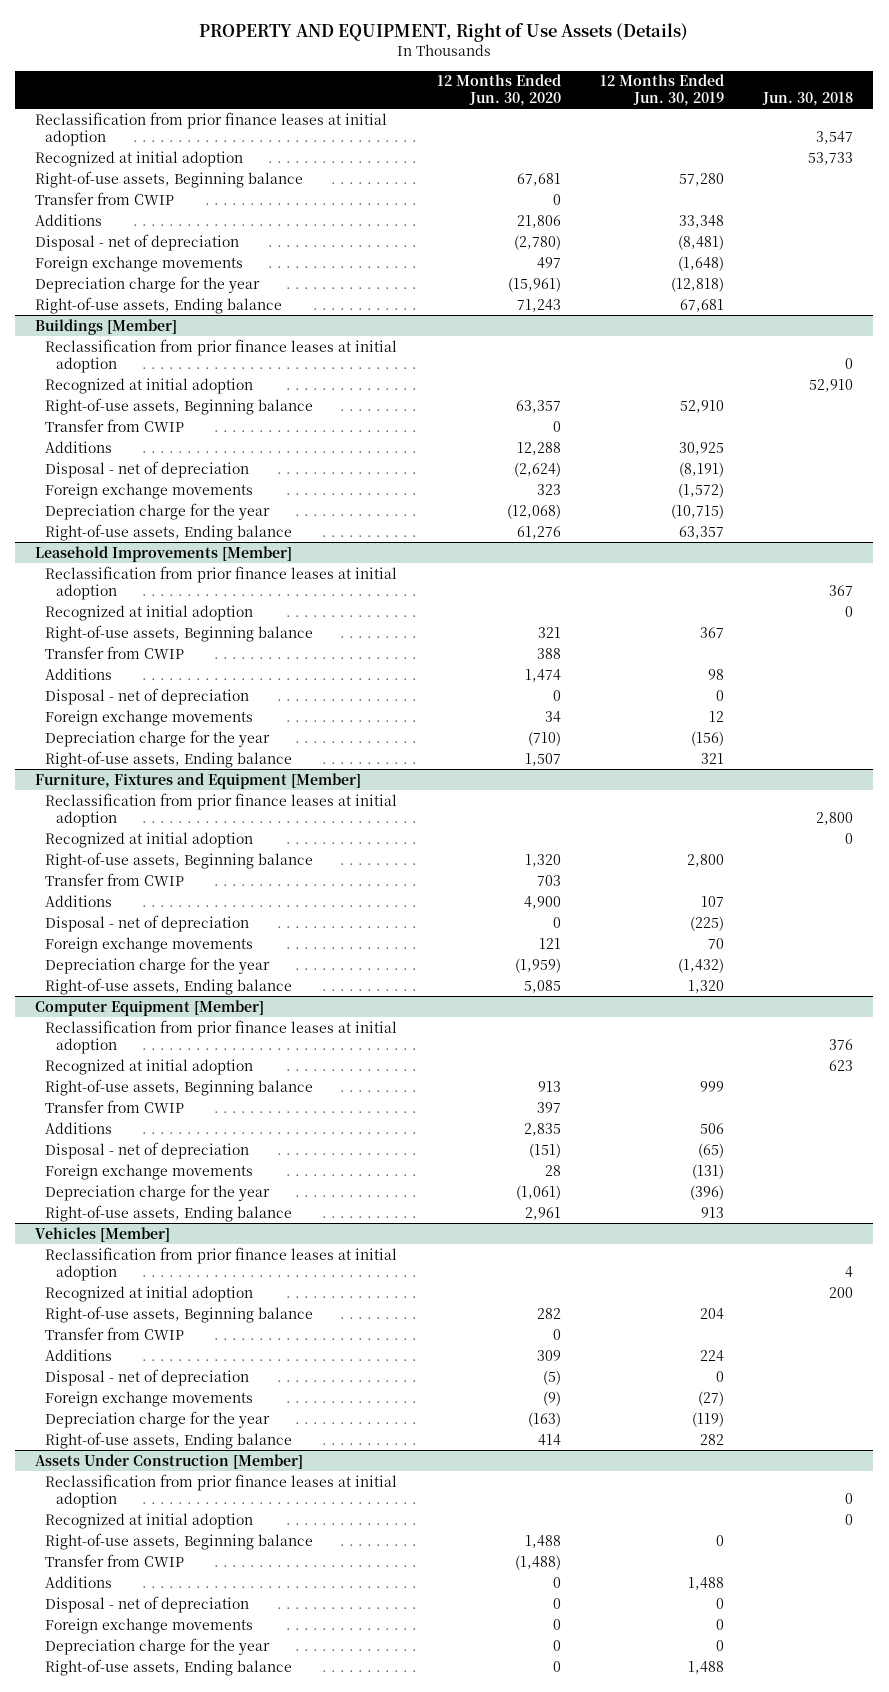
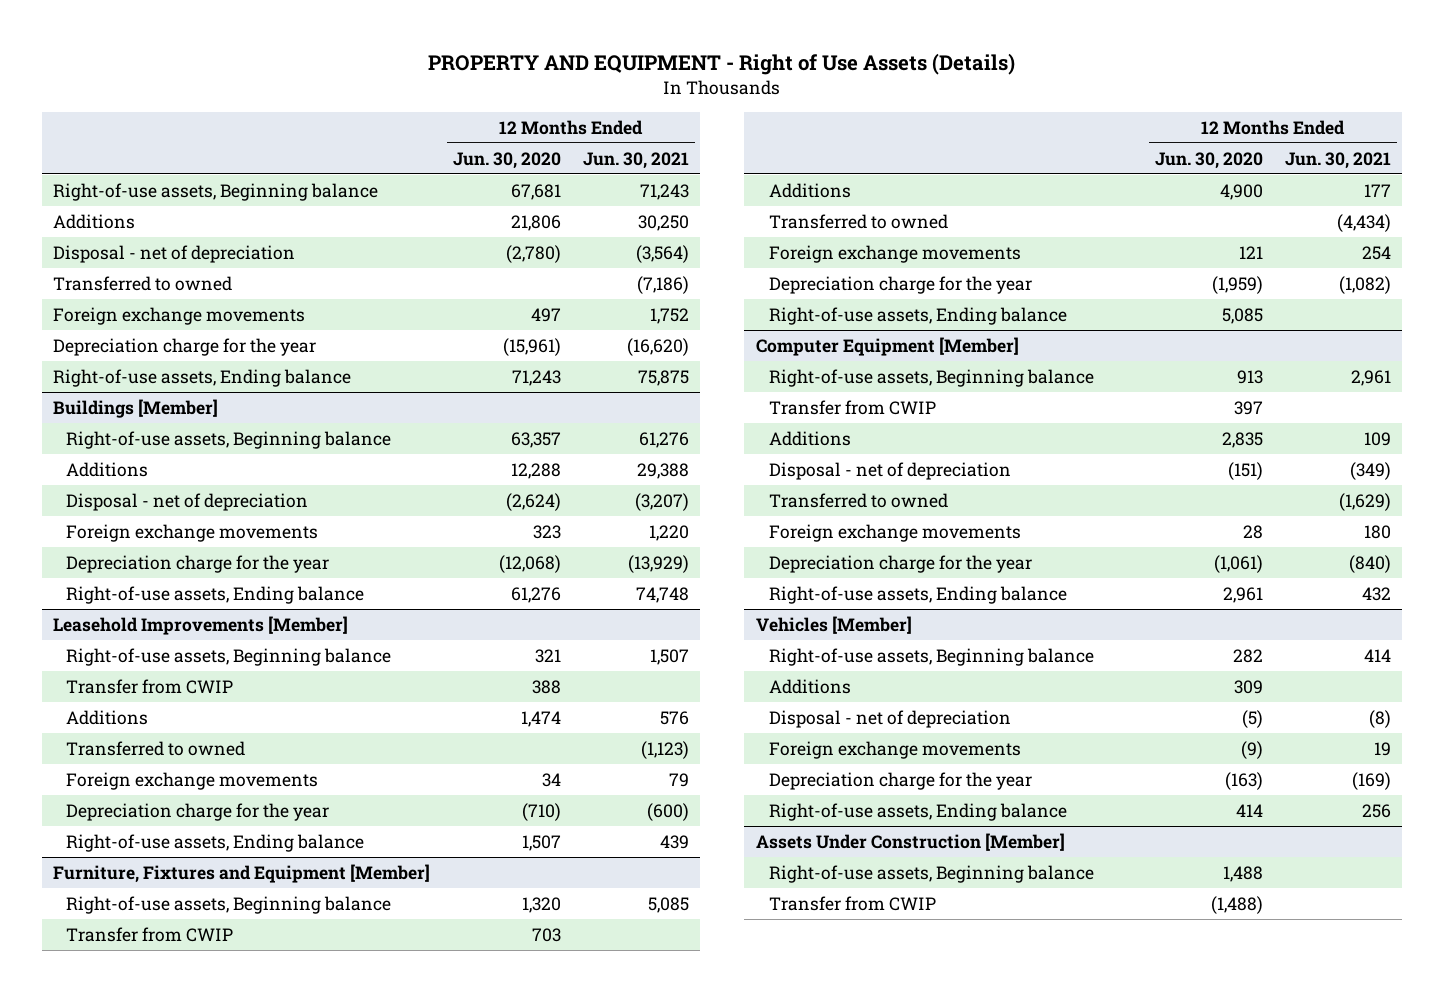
- PROPERTY AND EQUIPMENT, Right of Use Assets (Details)
+ PROPERTY AND EQUIPMENT - Right of Use Assets (Details)
- | 12 Months Ended Jun. 30, 2020 | 12 Months Ended Jun. 30, 2019 | Jun. 30, 2018
+ | 12 Months Ended Jun. 30, 2020 | 12 Months Ended Jun. 30, 2021
- Reclassification from prior finance leases at initial adoption | | | 3,547
- Recognized at initial adoption | | | 53,733
- Transfer from CWIP | 0 | |
+ Transferred to owned | | (7,186)
@ Buildings [Member]
- Reclassification from prior finance leases at initial adoption | | | 0
- Recognized at initial adoption | | | 52,910
- Transfer from CWIP | 0 | |
@ Leasehold Improvements [Member]
- Reclassification from prior finance leases at initial adoption | | | 367
- Recognized at initial adoption | | | 0
- Disposal - net of depreciation | 0 | 0 |
+ Transferred to owned | | (1,123)
@ Furniture, Fixtures and Equipment [Member]
- Reclassification from prior finance leases at initial adoption | | | 2,800
- Recognized at initial adoption | | | 0
- Disposal - net of depreciation | 0 | (225) |
+ Transferred to owned | | (4,434)
@ Computer Equipment [Member]
- Reclassification from prior finance leases at initial adoption | | | 376
- Recognized at initial adoption | | | 623
+ Transferred to owned | | (1,629)
@ Vehicles [Member]
- Reclassification from prior finance leases at initial adoption | | | 4
- Recognized at initial adoption | | | 200
- Transfer from CWIP | 0 | |
@ Assets Under Construction [Member]
- Reclassification from prior finance leases at initial adoption | | | 0
- Recognized at initial adoption | | | 0
- Additions | 0 | 1,488 |
- Disposal - net of depreciation | 0 | 0 |
- Foreign exchange movements | 0 | 0 |
- Depreciation charge for the year | 0 | 0 |
- Right-of-use assets, Ending balance | 0 | 1,488 |

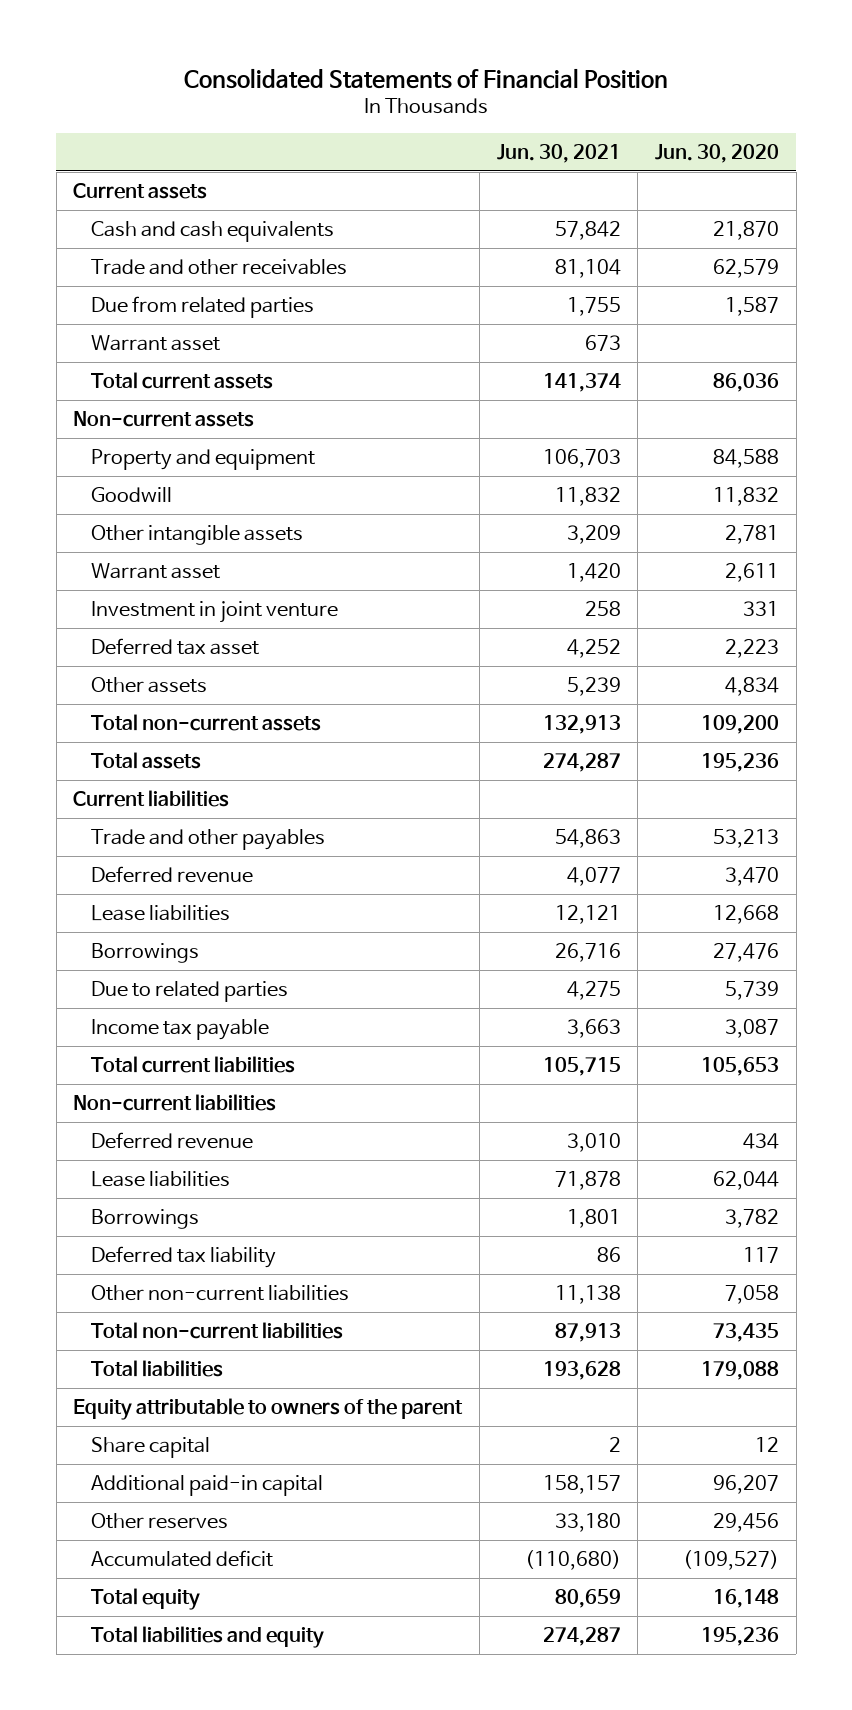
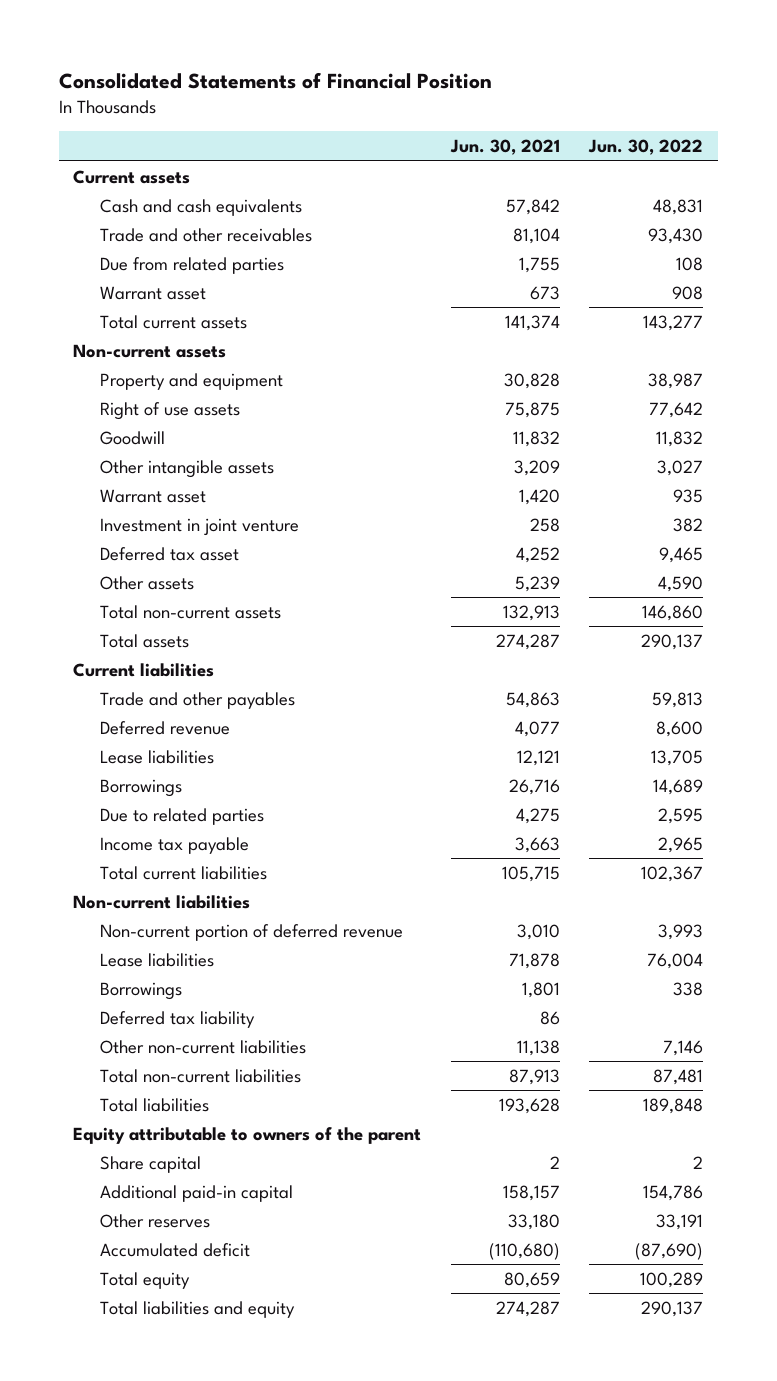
- | Jun. 30, 2021 | Jun. 30, 2020
+ | Jun. 30, 2021 | Jun. 30, 2022
- Property and equipment | 106,703 | 84,588
+ Property and equipment | 30,828 | 38,987
+ Right of use assets | 75,875 | 77,642
- Deferred revenue | 3,010 | 434
+ Non-current portion of deferred revenue | 3,010 | 3,993

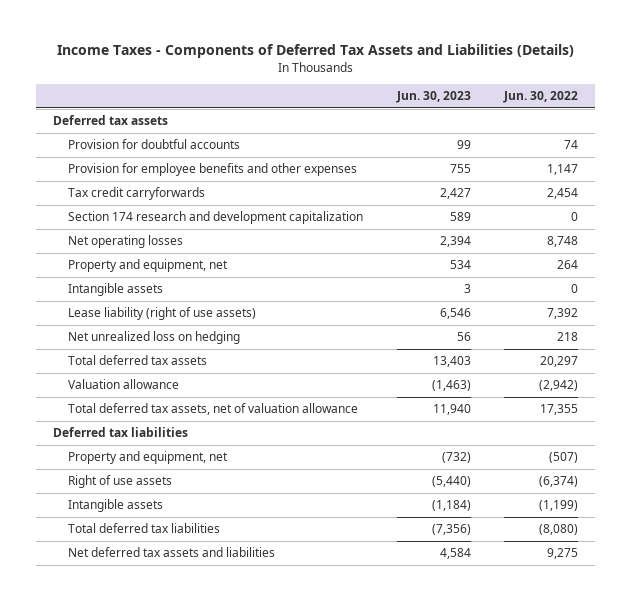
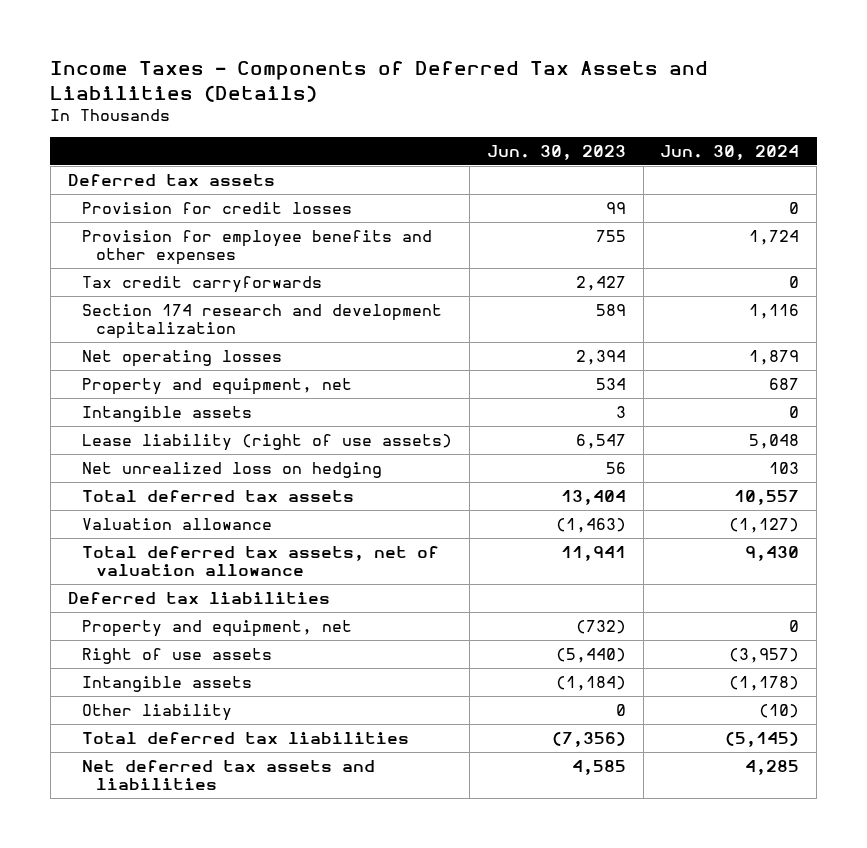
- | Jun. 30, 2023 | Jun. 30, 2022
+ | Jun. 30, 2023 | Jun. 30, 2024
- Provision for doubtful accounts | 99 | 74
+ Provision for credit losses | 99 | 0
- Lease liability (right of use assets) | 6,546 | 7,392
+ Lease liability (right of use assets) | 6,547 | 5,048
- Total deferred tax assets | 13,403 | 20,297
+ Total deferred tax assets | 13,404 | 10,557
- Total deferred tax assets, net of valuation allowance | 11,940 | 17,355
+ Total deferred tax assets, net of valuation allowance | 11,941 | 9,430
+ Other liability | 0 | (10)
- Net deferred tax assets and liabilities | 4,584 | 9,275
+ Net deferred tax assets and liabilities | 4,585 | 4,285

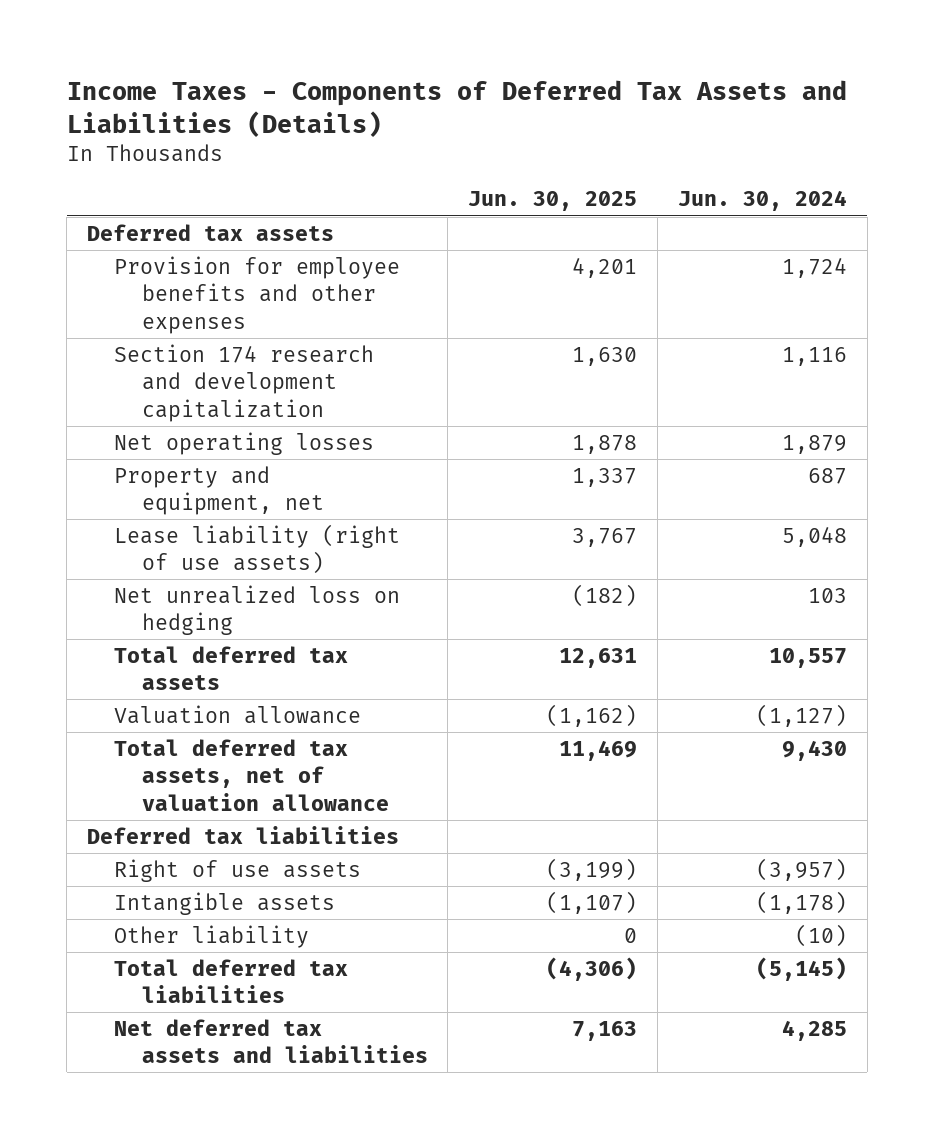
- | Jun. 30, 2023 | Jun. 30, 2024
+ | Jun. 30, 2025 | Jun. 30, 2024
- Provision for credit losses | 99 | 0
- Tax credit carryforwards | 2,427 | 0
- Intangible assets | 3 | 0
- Property and equipment, net | (732) | 0

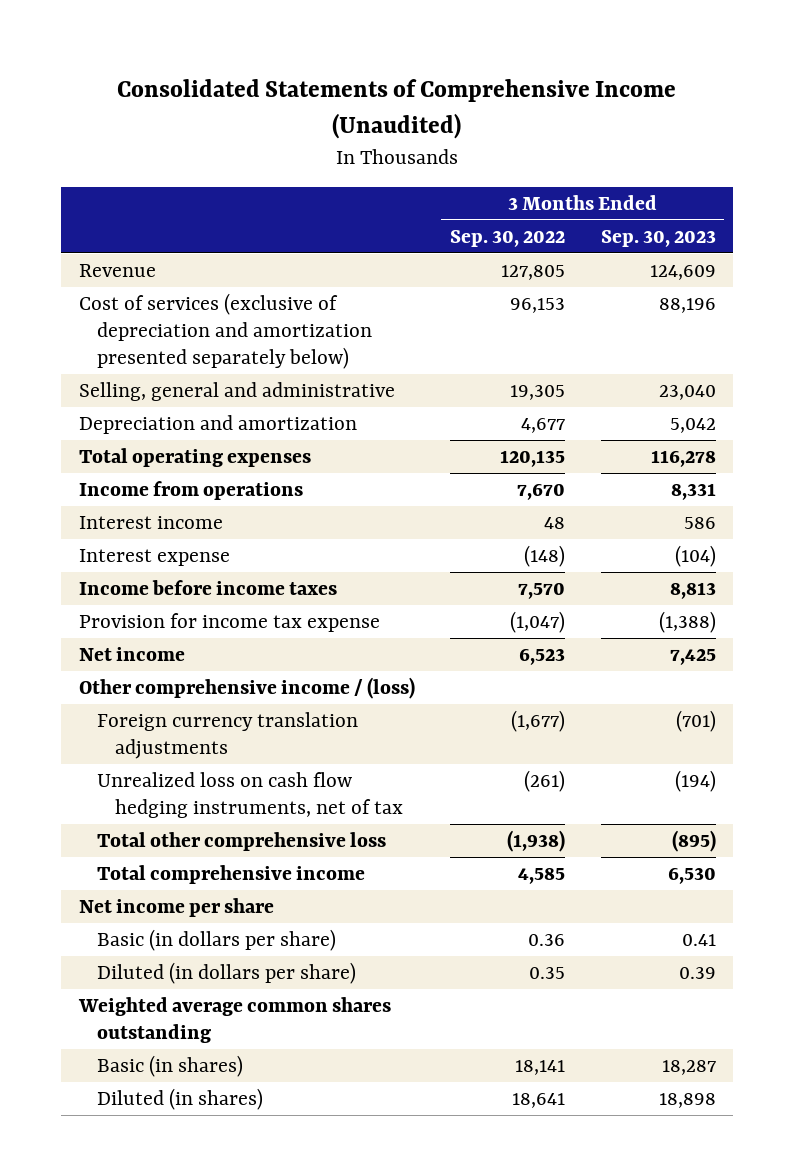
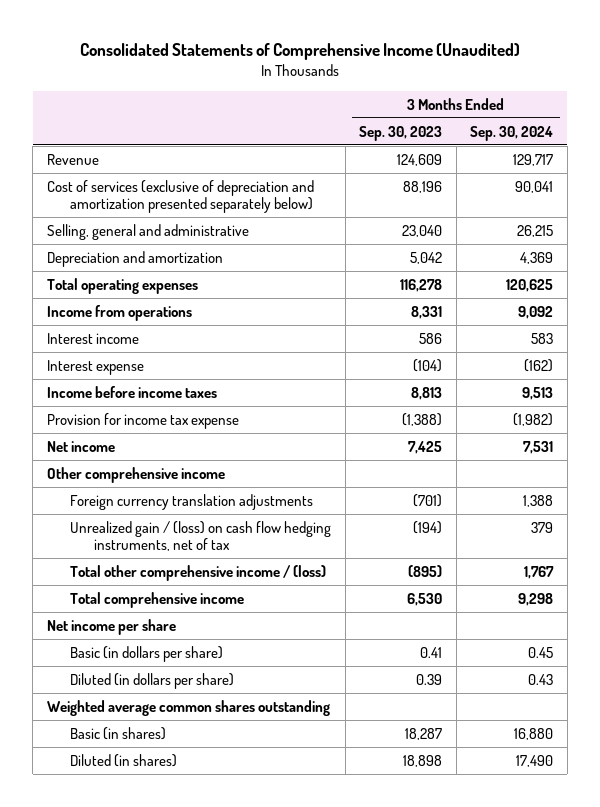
- | 3 Months Ended Sep. 30, 2022 | 3 Months Ended Sep. 30, 2023
+ | 3 Months Ended Sep. 30, 2023 | 3 Months Ended Sep. 30, 2024
- Other comprehensive income / (loss)
+ Other comprehensive income
- Unrealized loss on cash flow hedging instruments, net of tax | (261) | (194)
- Total other comprehensive loss | (1,938) | (895)
+ Unrealized gain / (loss) on cash flow hedging instruments, net of tax | (194) | 379
+ Total other comprehensive income / (loss) | (895) | 1,767

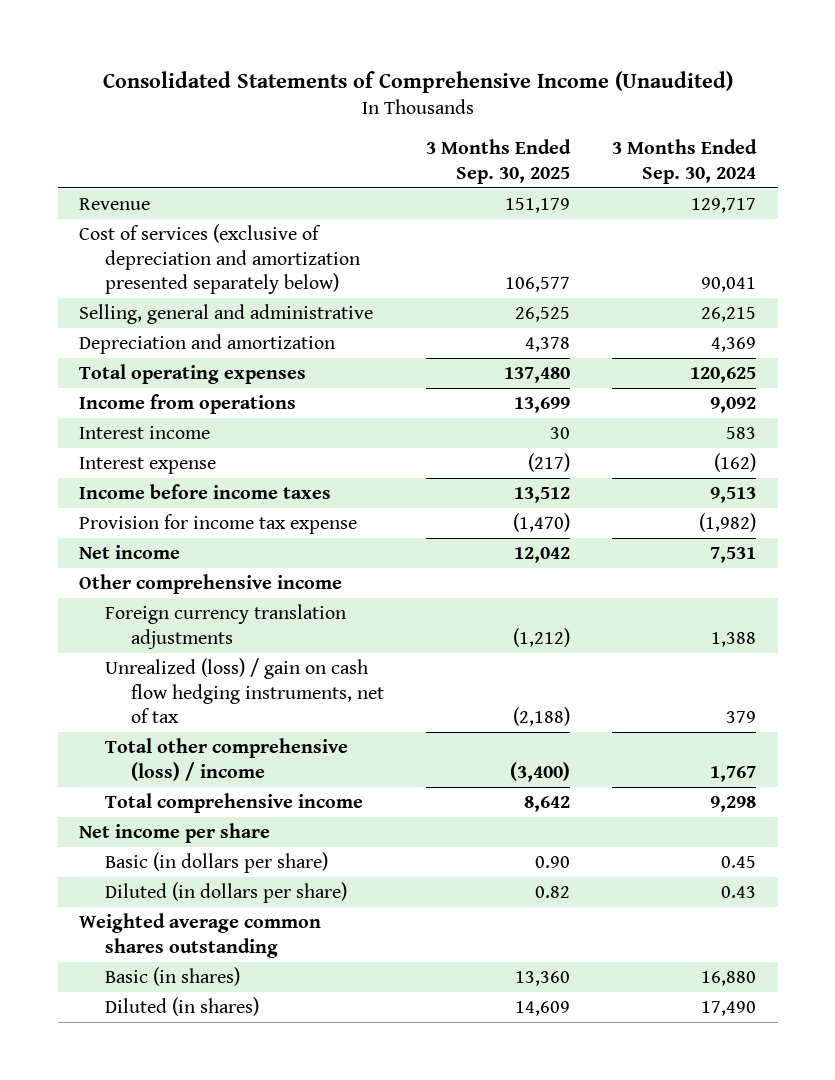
- | 3 Months Ended Sep. 30, 2023 | 3 Months Ended Sep. 30, 2024
+ | 3 Months Ended Sep. 30, 2025 | 3 Months Ended Sep. 30, 2024
- Unrealized gain / (loss) on cash flow hedging instruments, net of tax | (194) | 379
- Total other comprehensive income / (loss) | (895) | 1,767
+ Unrealized (loss) / gain on cash flow hedging instruments, net of tax | (2,188) | 379
+ Total other comprehensive (loss) / income | (3,400) | 1,767

